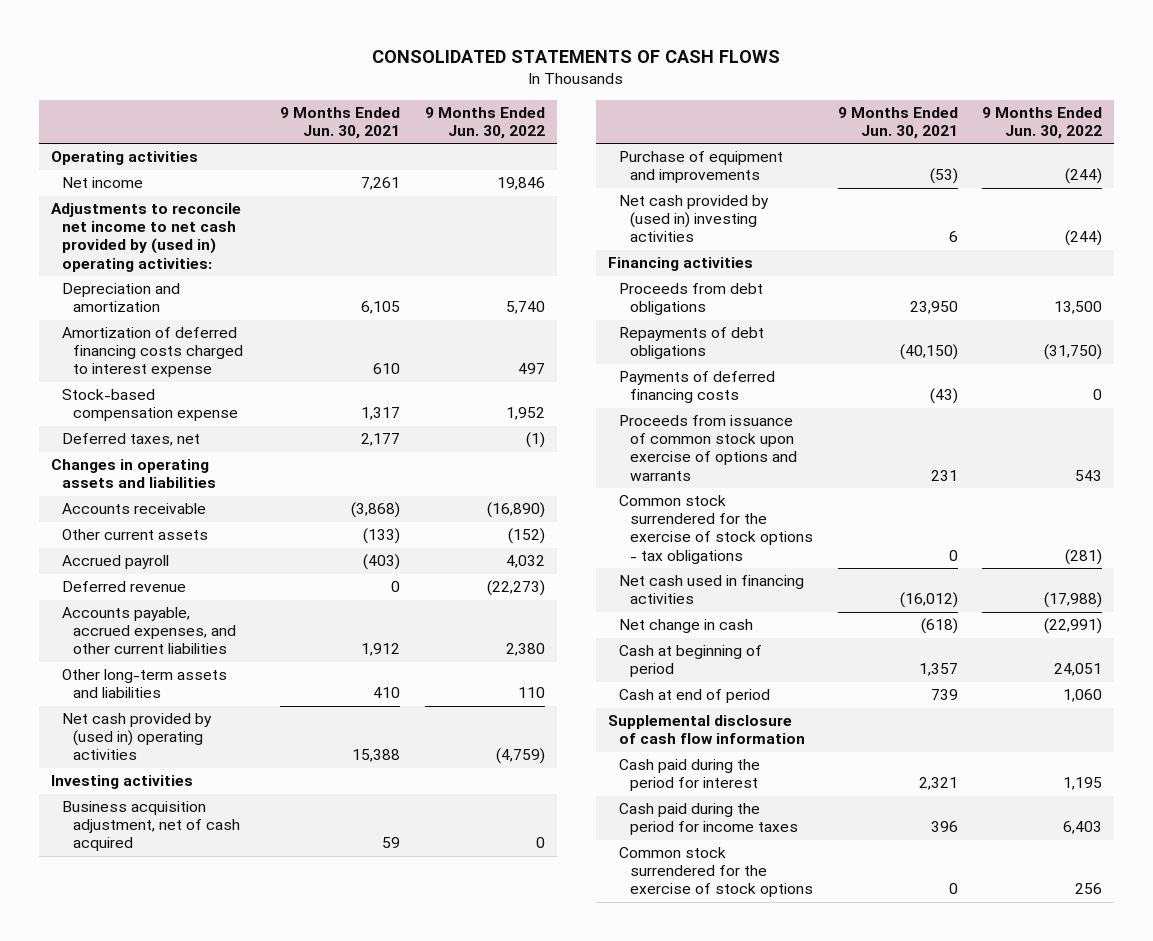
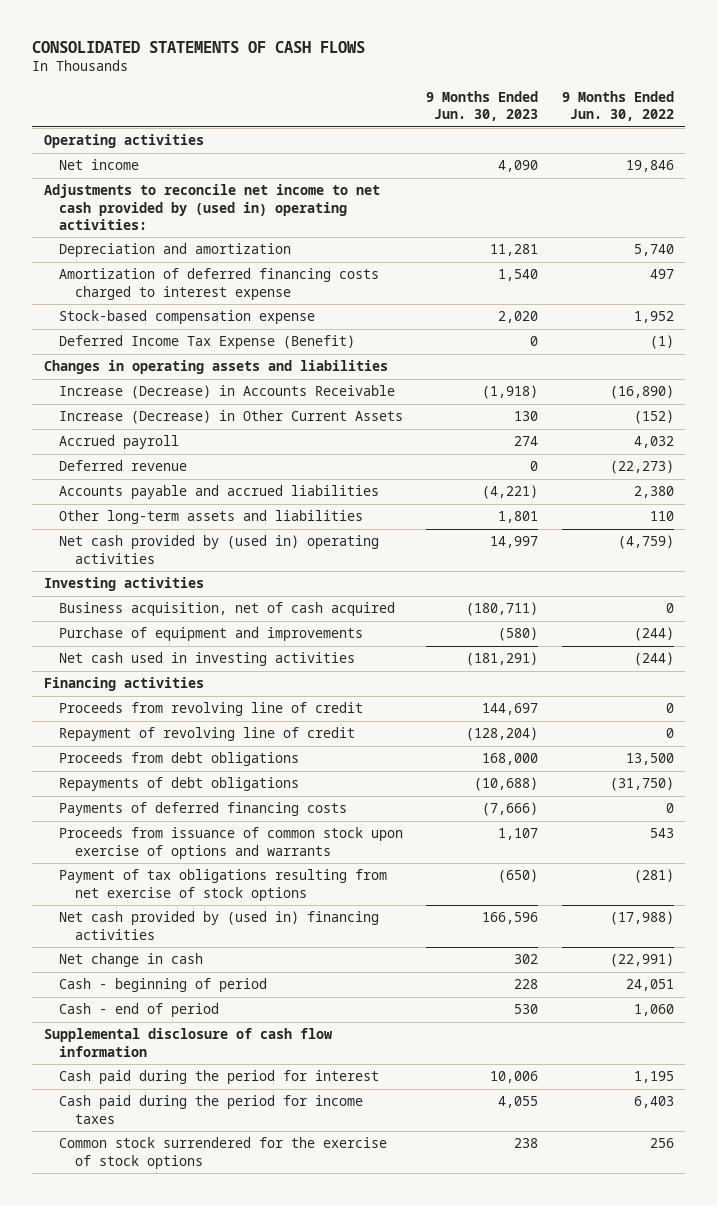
- | 9 Months Ended Jun. 30, 2021 | 9 Months Ended Jun. 30, 2022
+ | 9 Months Ended Jun. 30, 2023 | 9 Months Ended Jun. 30, 2022
- Deferred taxes, net | 2,177 | (1)
+ Deferred Income Tax Expense (Benefit) | 0 | (1)
- Accounts receivable | (3,868) | (16,890)
- Other current assets | (133) | (152)
+ Increase (Decrease) in Accounts Receivable | (1,918) | (16,890)
+ Increase (Decrease) in Other Current Assets | 130 | (152)
- Accounts payable, accrued expenses, and other current liabilities | 1,912 | 2,380
+ Accounts payable and accrued liabilities | (4,221) | 2,380
- Business acquisition adjustment, net of cash acquired | 59 | 0
+ Business acquisition, net of cash acquired | (180,711) | 0
- Net cash provided by (used in) investing activities | 6 | (244)
+ Net cash used in investing activities | (181,291) | (244)
+ Proceeds from revolving line of credit | 144,697 | 0
+ Repayment of revolving line of credit | (128,204) | 0
- Common stock surrendered for the exercise of stock options - tax obligations | 0 | (281)
- Net cash used in financing activities | (16,012) | (17,988)
+ Payment of tax obligations resulting from net exercise of stock options | (650) | (281)
+ Net cash provided by (used in) financing activities | 166,596 | (17,988)
- Cash at beginning of period | 1,357 | 24,051
- Cash at end of period | 739 | 1,060
+ Cash - beginning of period | 228 | 24,051
+ Cash - end of period | 530 | 1,060

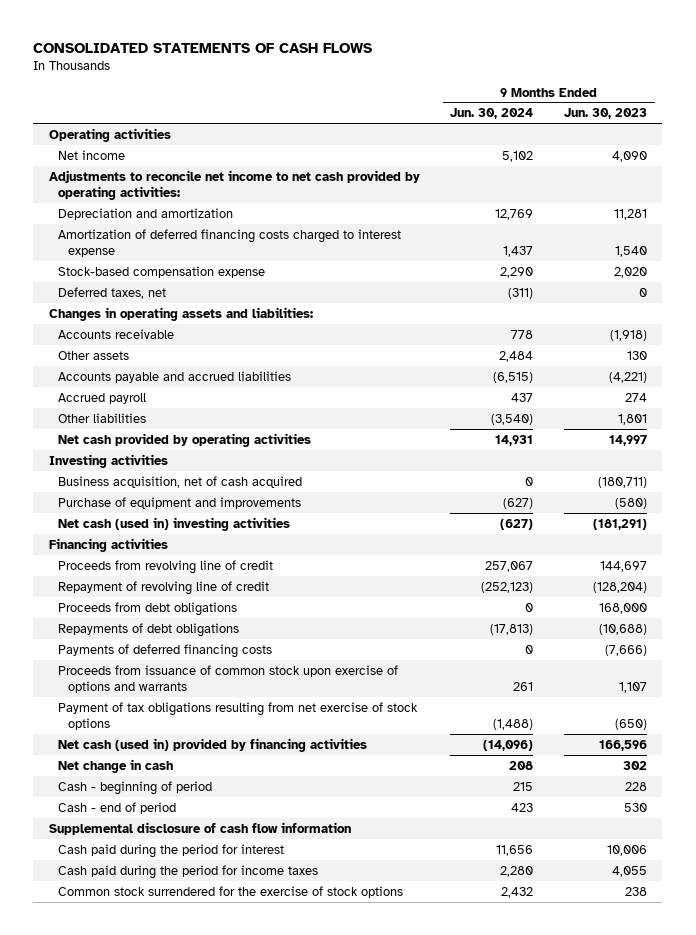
- | 9 Months Ended Jun. 30, 2023 | 9 Months Ended Jun. 30, 2022
+ | 9 Months Ended Jun. 30, 2024 | 9 Months Ended Jun. 30, 2023
- Adjustments to reconcile net income to net cash provided by (used in) operating activities:
+ Adjustments to reconcile net income to net cash provided by operating activities:
- Deferred Income Tax Expense (Benefit) | 0 | (1)
- Changes in operating assets and liabilities
- Increase (Decrease) in Accounts Receivable | (1,918) | (16,890)
- Increase (Decrease) in Other Current Assets | 130 | (152)
- Deferred revenue | 0 | (22,273)
+ Deferred taxes, net | (311) | 0
+ Changes in operating assets and liabilities:
+ Accounts receivable | 778 | (1,918)
+ Other assets | 2,484 | 130
- Other long-term assets and liabilities | 1,801 | 110
- Net cash provided by (used in) operating activities | 14,997 | (4,759)
moved down: Accrued payroll | 437 | 274
+ Other liabilities | (3,540) | 1,801
+ Net cash provided by operating activities | 14,931 | 14,997
- Net cash used in investing activities | (181,291) | (244)
+ Net cash (used in) investing activities | (627) | (181,291)
- Net cash provided by (used in) financing activities | 166,596 | (17,988)
+ Net cash (used in) provided by financing activities | (14,096) | 166,596

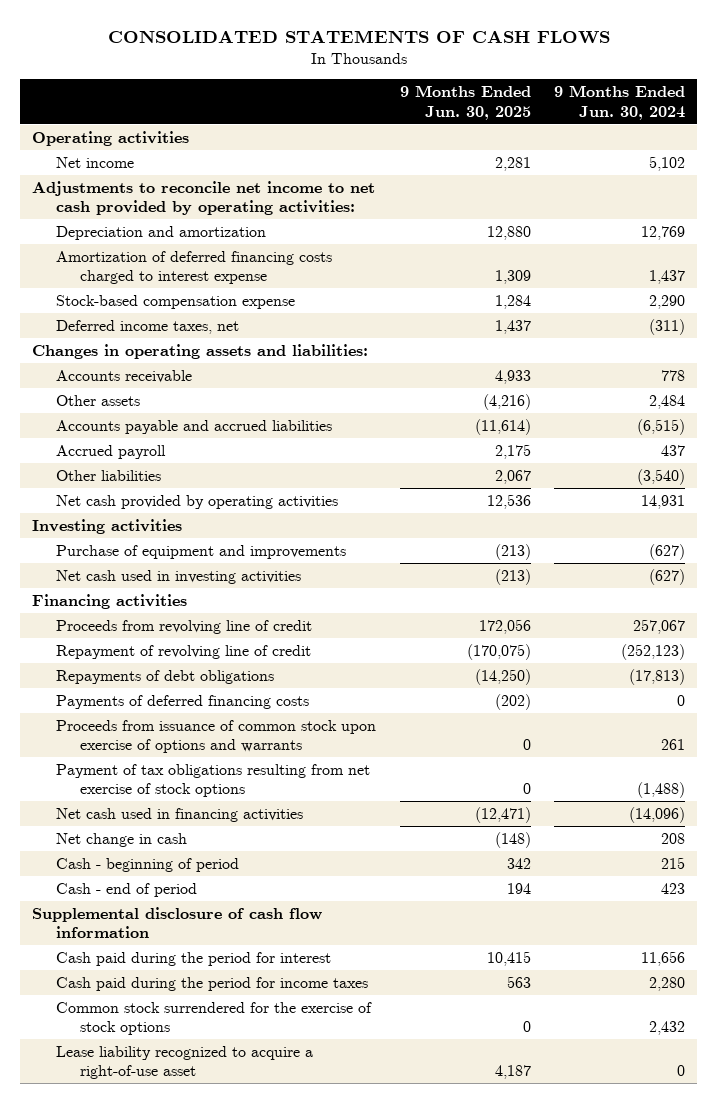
- | 9 Months Ended Jun. 30, 2024 | 9 Months Ended Jun. 30, 2023
+ | 9 Months Ended Jun. 30, 2025 | 9 Months Ended Jun. 30, 2024
- Deferred taxes, net | (311) | 0
+ Deferred income taxes, net | 1,437 | (311)
- Business acquisition, net of cash acquired | 0 | (180,711)
- Net cash (used in) investing activities | (627) | (181,291)
+ Net cash used in investing activities | (213) | (627)
- Proceeds from debt obligations | 0 | 168,000
- Net cash (used in) provided by financing activities | (14,096) | 166,596
+ Net cash used in financing activities | (12,471) | (14,096)
+ Lease liability recognized to acquire a right-of-use asset | 4,187 | 0

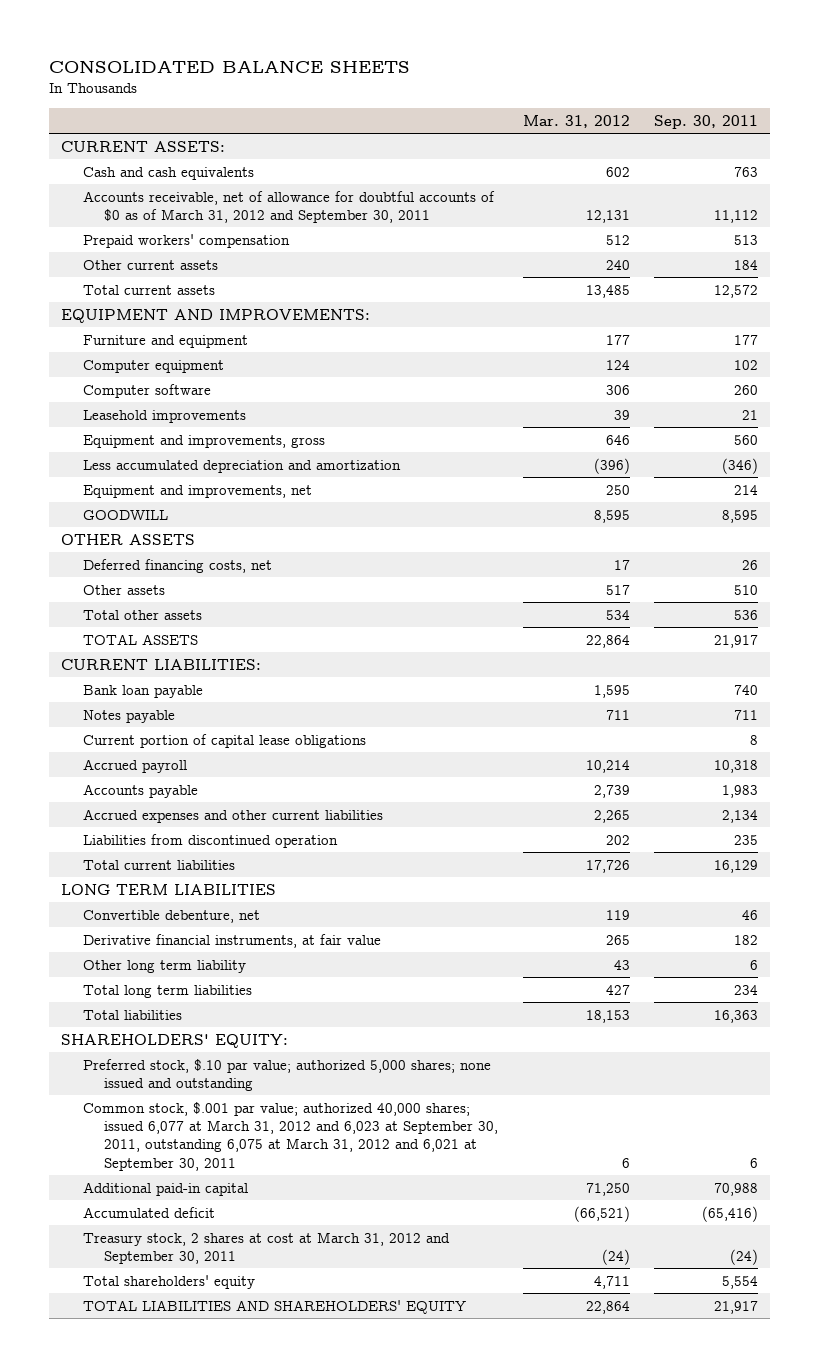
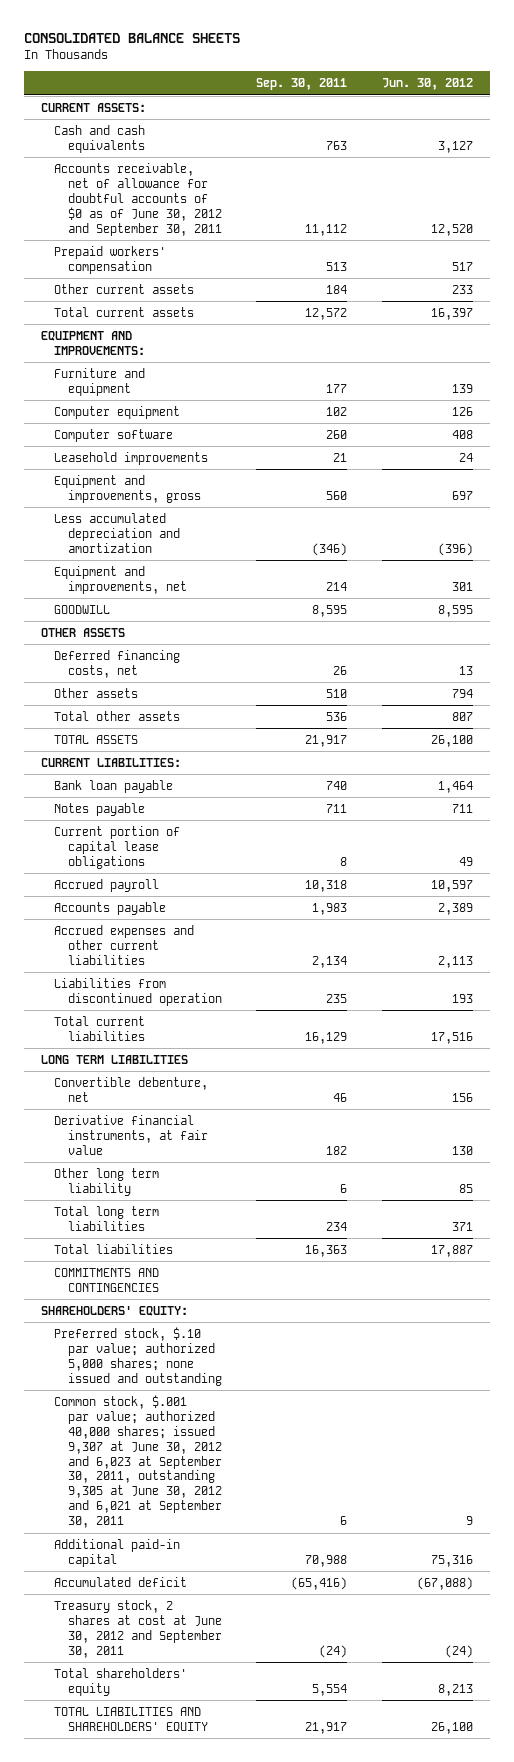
- | Mar. 31, 2012 | Sep. 30, 2011
+ | Sep. 30, 2011 | Jun. 30, 2012
- Accounts receivable, net of allowance for doubtful accounts of $0 as of March 31, 2012 and September 30, 2011 | 12,131 | 11,112
+ Accounts receivable, net of allowance for doubtful accounts of $0 as of June 30, 2012 and September 30, 2011 | 11,112 | 12,520
+ COMMITMENTS AND CONTINGENCIES
- Common stock, $.001 par value; authorized 40,000 shares; issued 6,077 at March 31, 2012 and 6,023 at September 30, 2011, outstanding 6,075 at March 31, 2012 and 6,021 at September 30, 2011 | 6 | 6
+ Common stock, $.001 par value; authorized 40,000 shares; issued 9,307 at June 30, 2012 and 6,023 at September 30, 2011, outstanding 9,305 at June 30, 2012 and 6,021 at September 30, 2011 | 6 | 9
- Treasury stock, 2 shares at cost at March 31, 2012 and September 30, 2011 | (24) | (24)
+ Treasury stock, 2 shares at cost at June 30, 2012 and September 30, 2011 | (24) | (24)

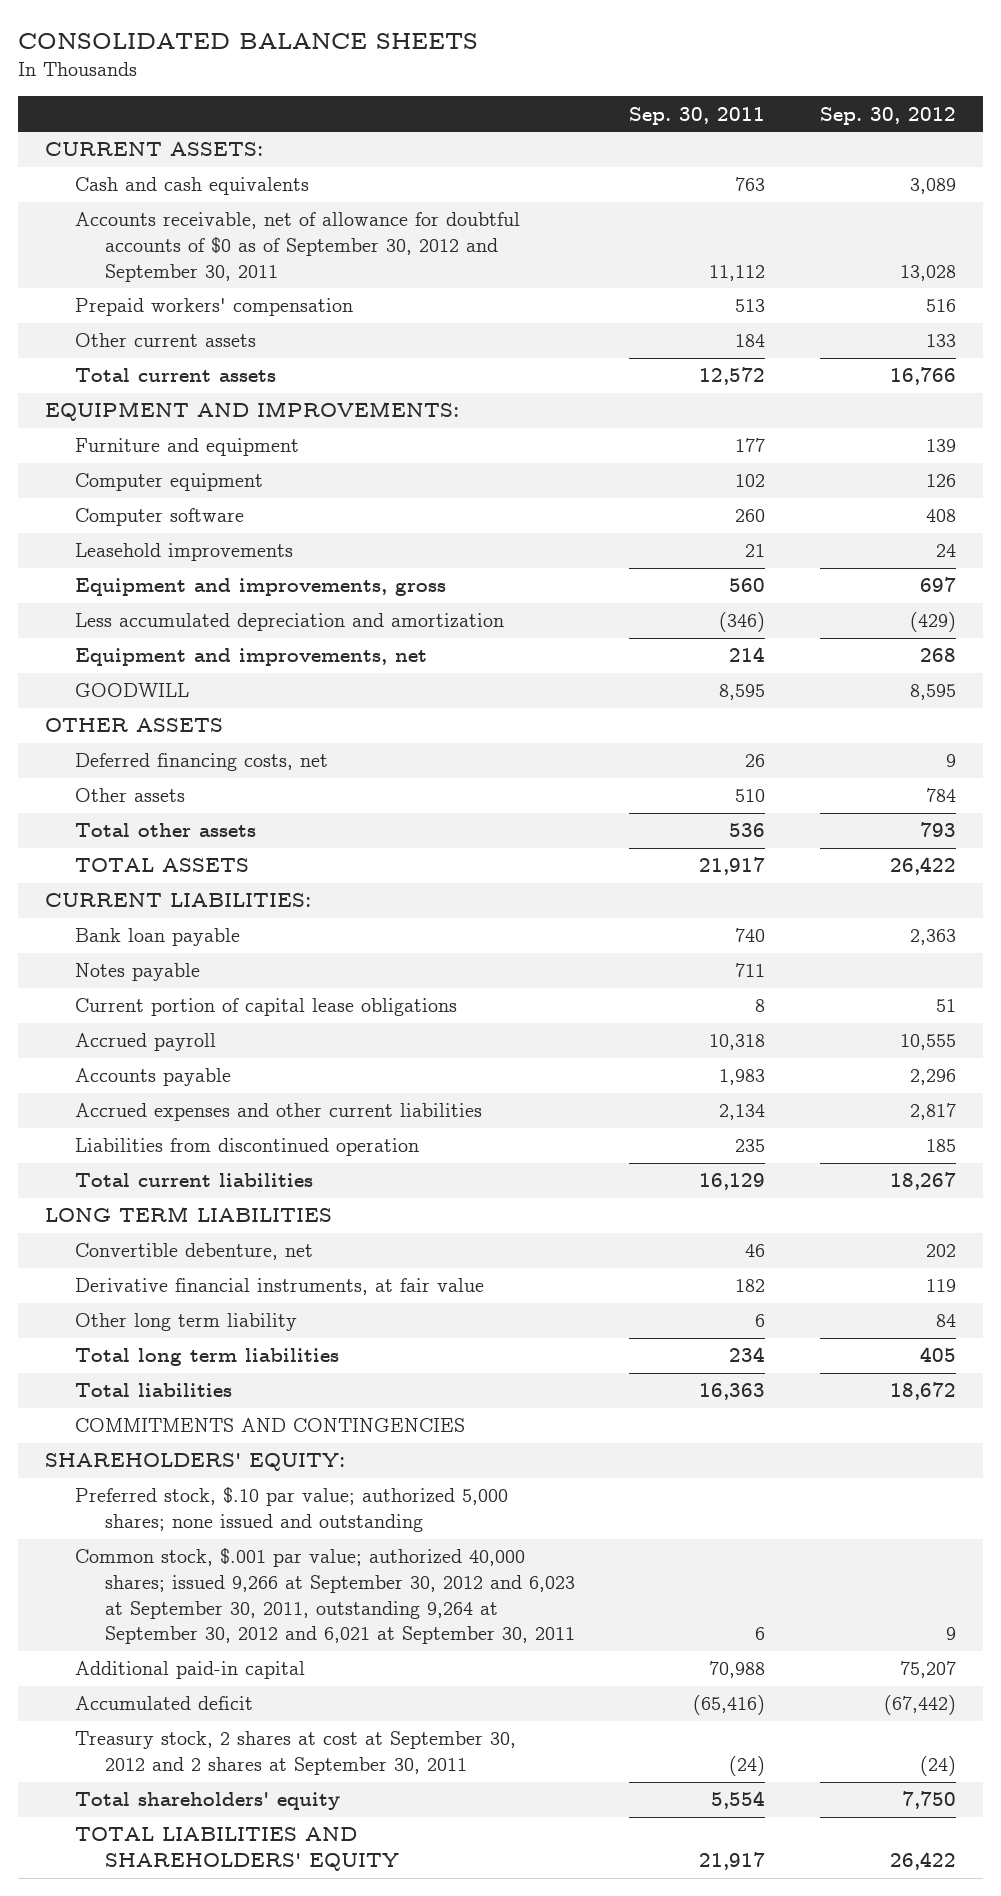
- | Sep. 30, 2011 | Jun. 30, 2012
+ | Sep. 30, 2011 | Sep. 30, 2012
- Accounts receivable, net of allowance for doubtful accounts of $0 as of June 30, 2012 and September 30, 2011 | 11,112 | 12,520
+ Accounts receivable, net of allowance for doubtful accounts of $0 as of September 30, 2012 and September 30, 2011 | 11,112 | 13,028
- Common stock, $.001 par value; authorized 40,000 shares; issued 9,307 at June 30, 2012 and 6,023 at September 30, 2011, outstanding 9,305 at June 30, 2012 and 6,021 at September 30, 2011 | 6 | 9
+ Common stock, $.001 par value; authorized 40,000 shares; issued 9,266 at September 30, 2012 and 6,023 at September 30, 2011, outstanding 9,264 at September 30, 2012 and 6,021 at September 30, 2011 | 6 | 9
- Treasury stock, 2 shares at cost at June 30, 2012 and September 30, 2011 | (24) | (24)
+ Treasury stock, 2 shares at cost at September 30, 2012 and 2 shares at September 30, 2011 | (24) | (24)

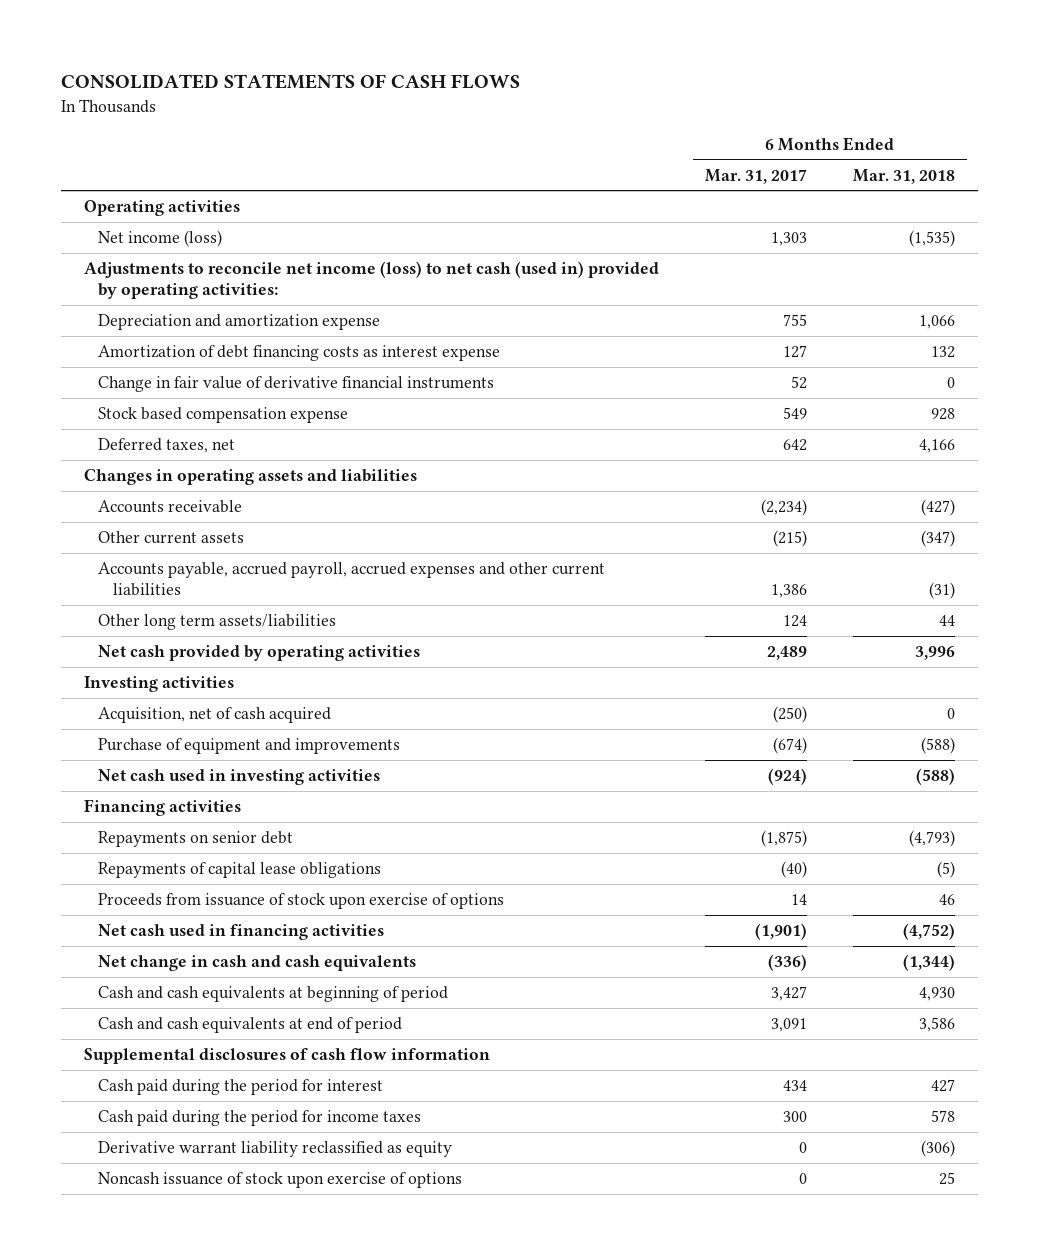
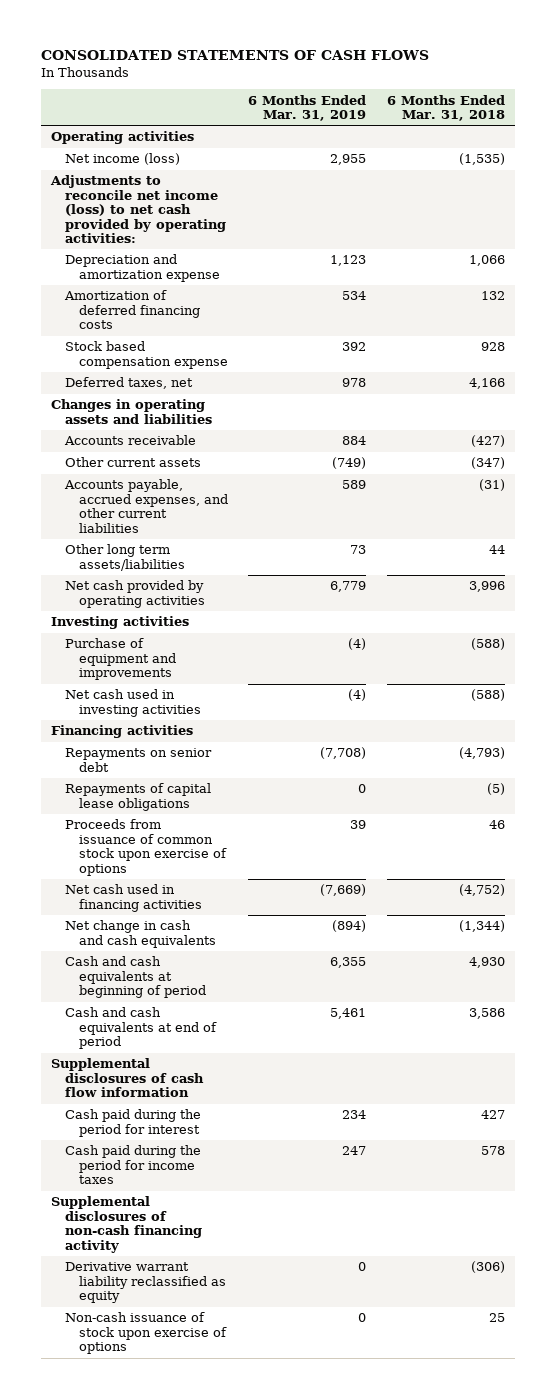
- | 6 Months Ended Mar. 31, 2017 | 6 Months Ended Mar. 31, 2018
+ | 6 Months Ended Mar. 31, 2019 | 6 Months Ended Mar. 31, 2018
- Adjustments to reconcile net income (loss) to net cash (used in) provided by operating activities:
+ Adjustments to reconcile net income (loss) to net cash provided by operating activities:
- Amortization of debt financing costs as interest expense | 127 | 132
- Change in fair value of derivative financial instruments | 52 | 0
+ Amortization of deferred financing costs | 534 | 132
- Accounts payable, accrued payroll, accrued expenses and other current liabilities | 1,386 | (31)
+ Accounts payable, accrued expenses, and other current liabilities | 589 | (31)
- Acquisition, net of cash acquired | (250) | 0
- Proceeds from issuance of stock upon exercise of options | 14 | 46
+ Proceeds from issuance of common stock upon exercise of options | 39 | 46
+ Supplemental disclosures of non-cash financing activity
- Noncash issuance of stock upon exercise of options | 0 | 25
+ Non-cash issuance of stock upon exercise of options | 0 | 25

